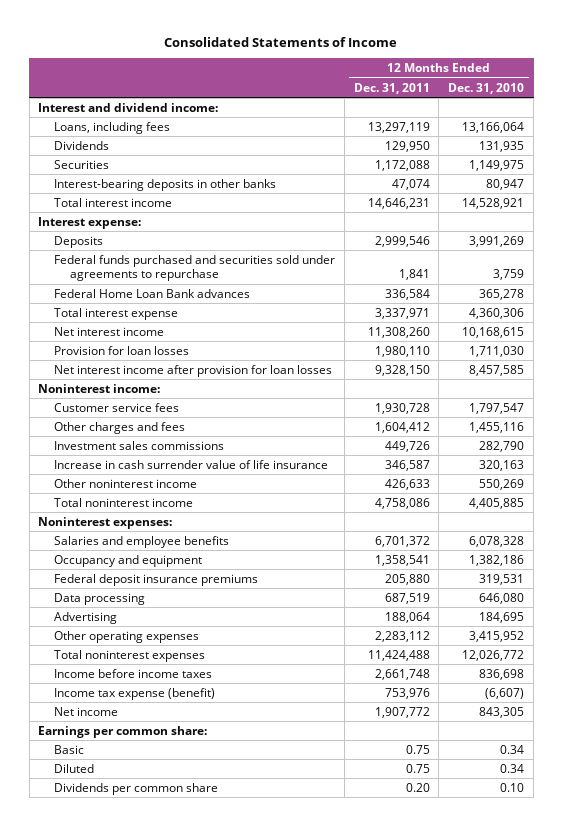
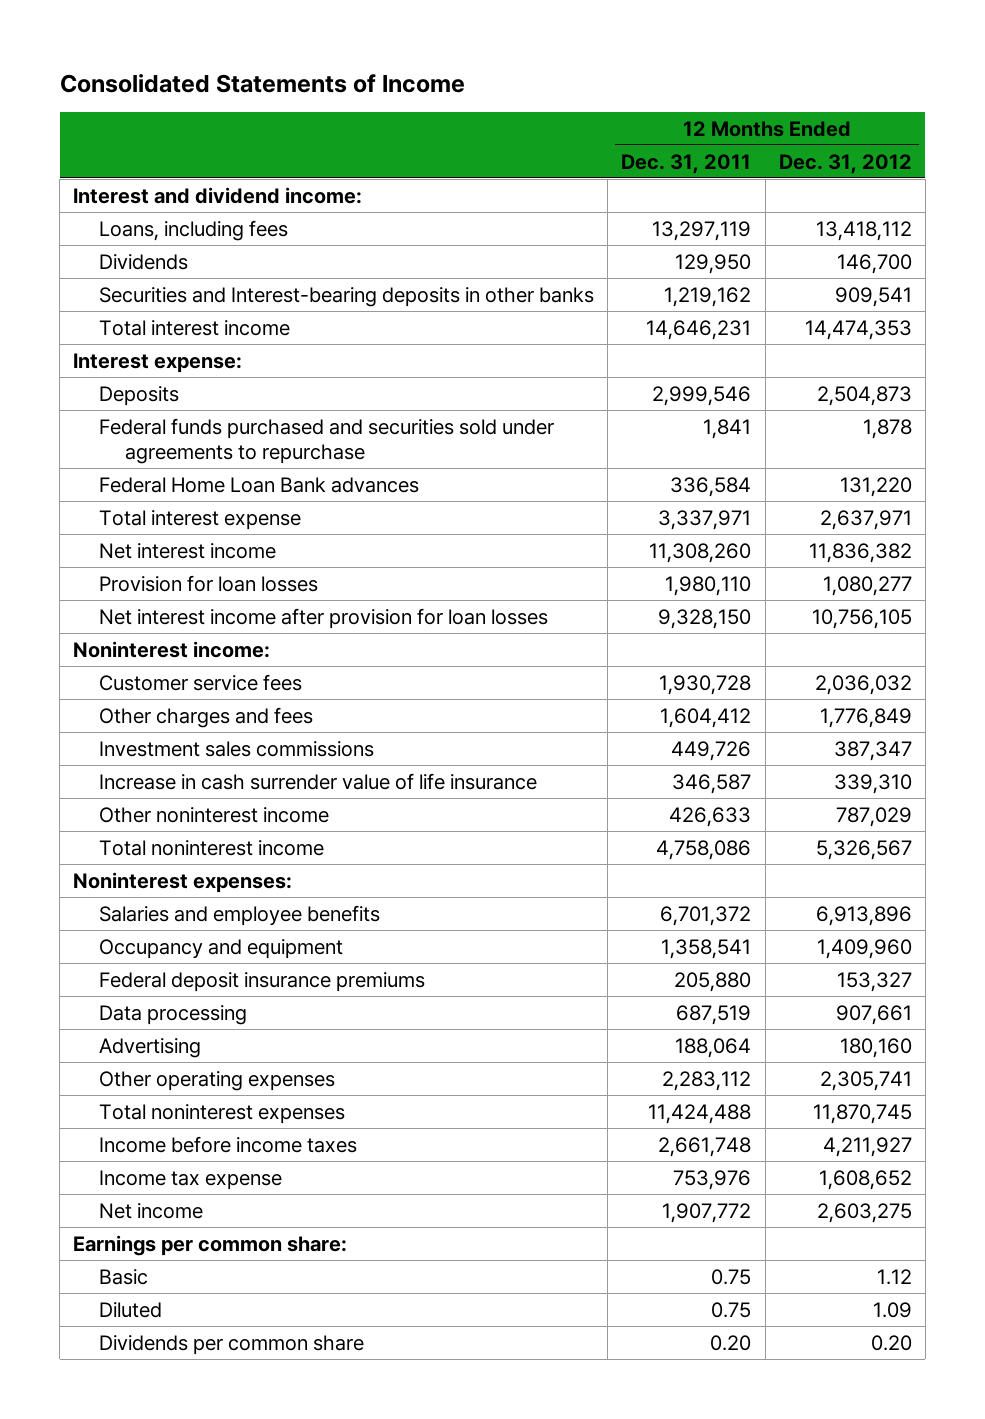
- | 12 Months Ended Dec. 31, 2011 | 12 Months Ended Dec. 31, 2010
+ | 12 Months Ended Dec. 31, 2011 | 12 Months Ended Dec. 31, 2012
- Securities | 1,172,088 | 1,149,975
- Interest-bearing deposits in other banks | 47,074 | 80,947
+ Securities and Interest-bearing deposits in other banks | 1,219,162 | 909,541
- Income tax expense (benefit) | 753,976 | (6,607)
+ Income tax expense | 753,976 | 1,608,652

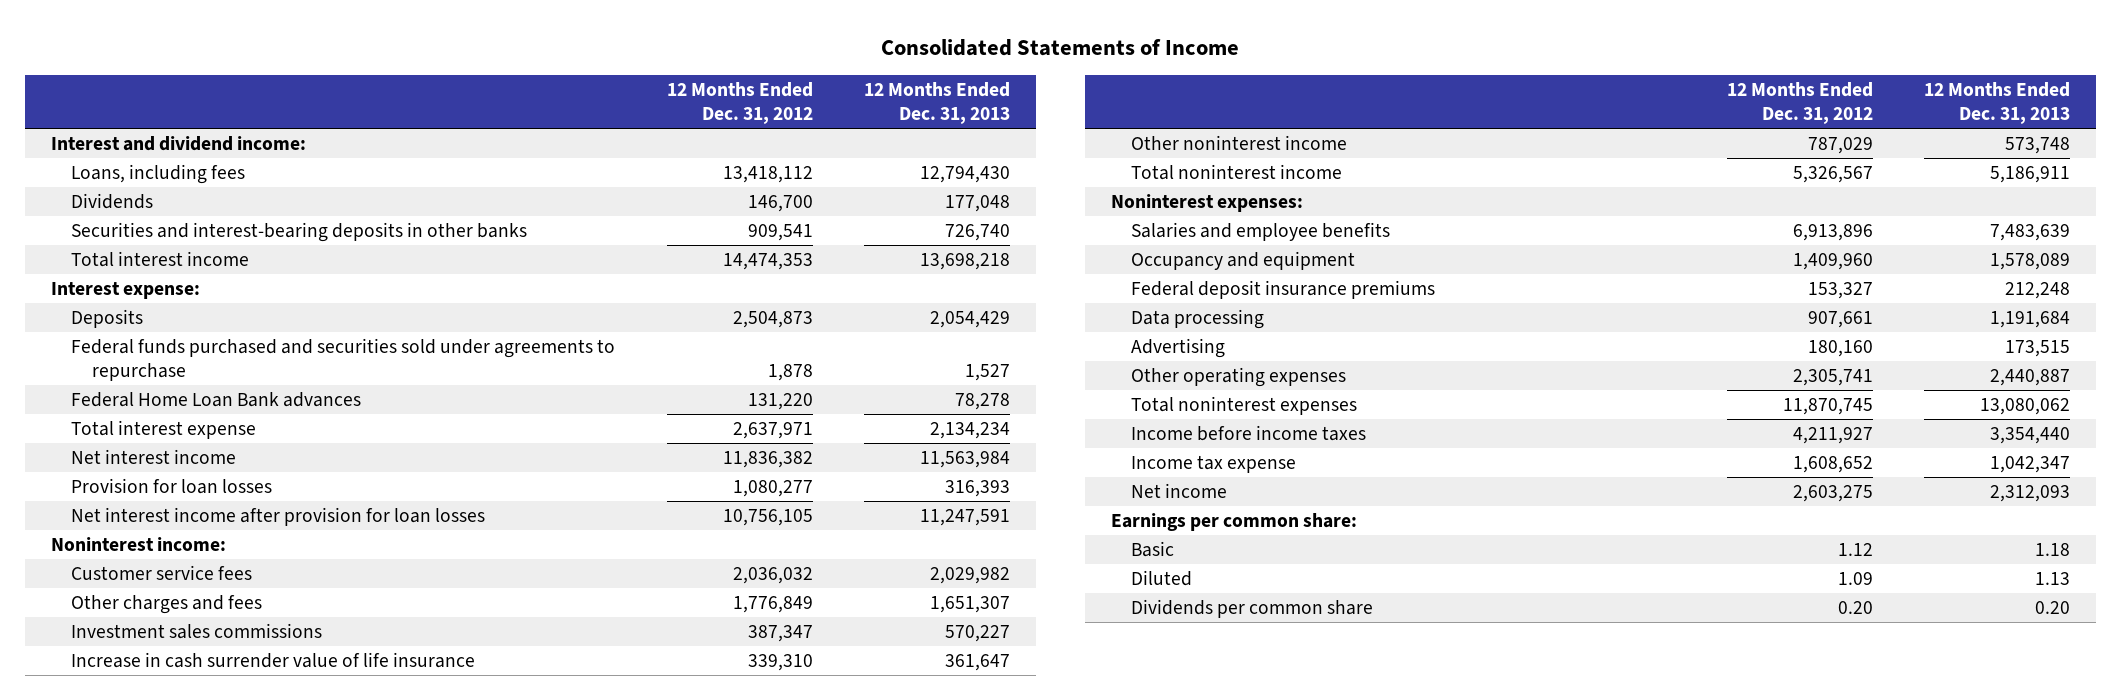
- | 12 Months Ended Dec. 31, 2011 | 12 Months Ended Dec. 31, 2012
+ | 12 Months Ended Dec. 31, 2012 | 12 Months Ended Dec. 31, 2013
- Securities and Interest-bearing deposits in other banks | 1,219,162 | 909,541
+ Securities and interest-bearing deposits in other banks | 909,541 | 726,740

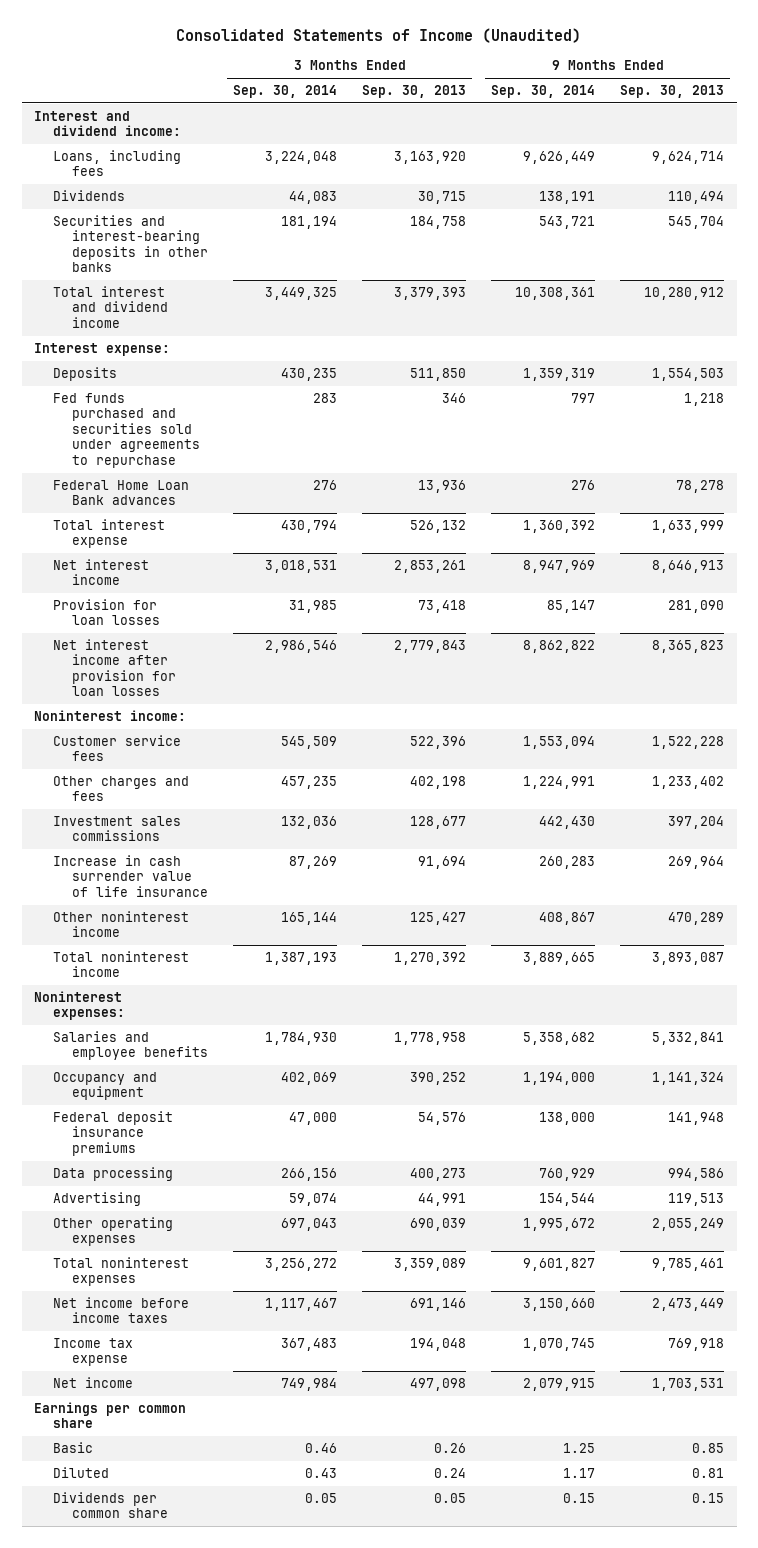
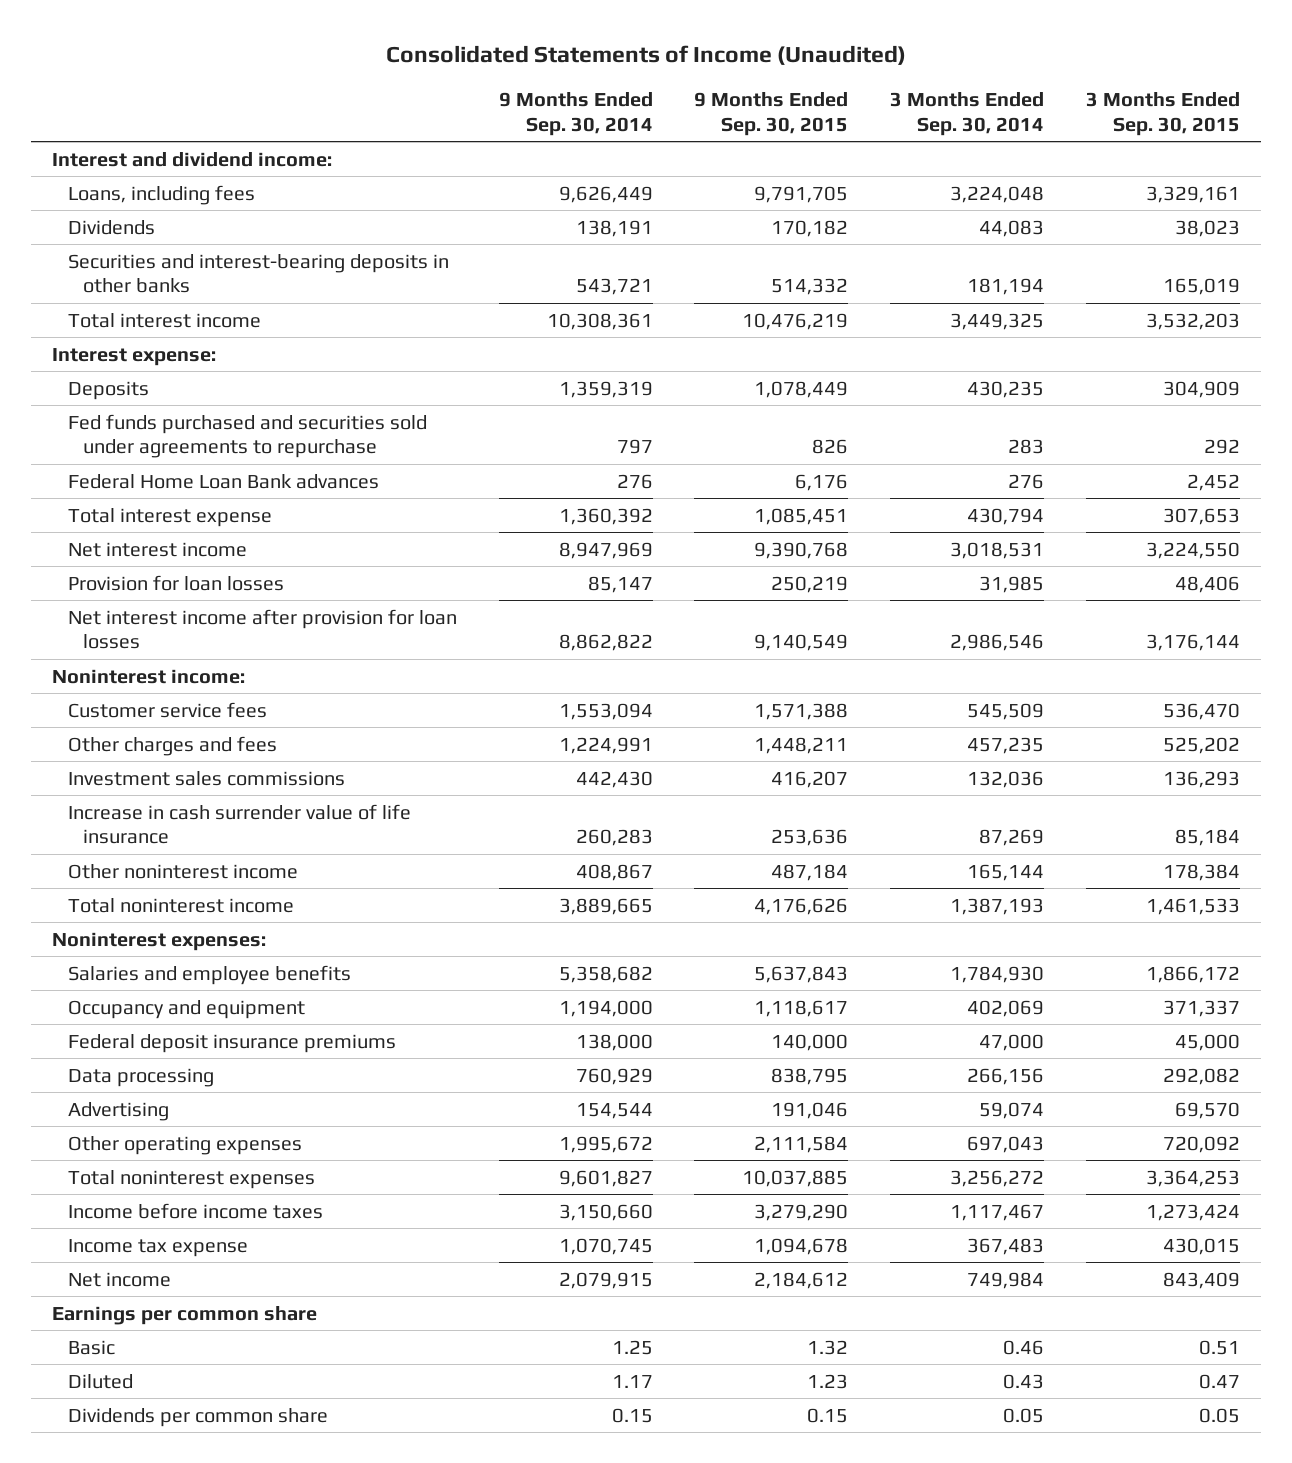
- | 3 Months Ended Sep. 30, 2014 | 3 Months Ended Sep. 30, 2013 | 9 Months Ended Sep. 30, 2014 | 9 Months Ended Sep. 30, 2013
+ | 9 Months Ended Sep. 30, 2014 | 9 Months Ended Sep. 30, 2015 | 3 Months Ended Sep. 30, 2014 | 3 Months Ended Sep. 30, 2015
- Total interest and dividend income | 3,449,325 | 3,379,393 | 10,308,361 | 10,280,912
+ Total interest income | 10,308,361 | 10,476,219 | 3,449,325 | 3,532,203
- Net income before income taxes | 1,117,467 | 691,146 | 3,150,660 | 2,473,449
+ Income before income taxes | 3,150,660 | 3,279,290 | 1,117,467 | 1,273,424

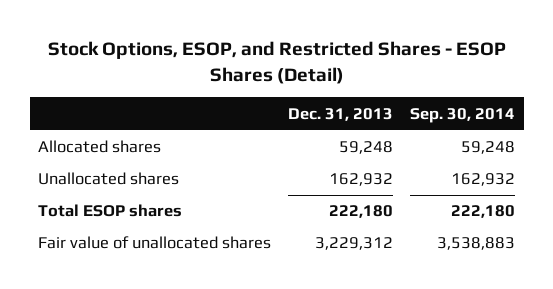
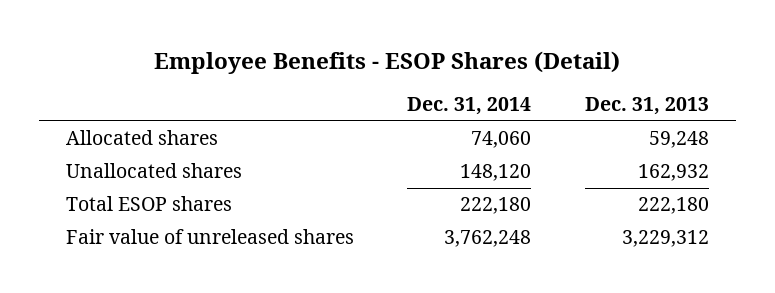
- Stock Options, ESOP, and Restricted Shares - ESOP Shares (Detail)
+ Employee Benefits - ESOP Shares (Detail)
- | Dec. 31, 2013 | Sep. 30, 2014
+ | Dec. 31, 2014 | Dec. 31, 2013
- Fair value of unallocated shares | 3,229,312 | 3,538,883
+ Fair value of unreleased shares | 3,762,248 | 3,229,312

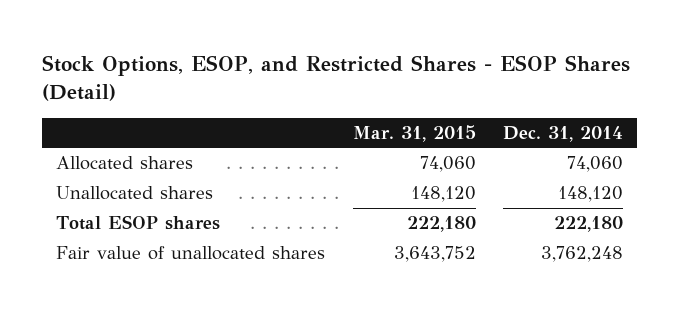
- Employee Benefits - ESOP Shares (Detail)
+ Stock Options, ESOP, and Restricted Shares - ESOP Shares (Detail)
- | Dec. 31, 2014 | Dec. 31, 2013
+ | Mar. 31, 2015 | Dec. 31, 2014
- Fair value of unreleased shares | 3,762,248 | 3,229,312
+ Fair value of unallocated shares | 3,643,752 | 3,762,248

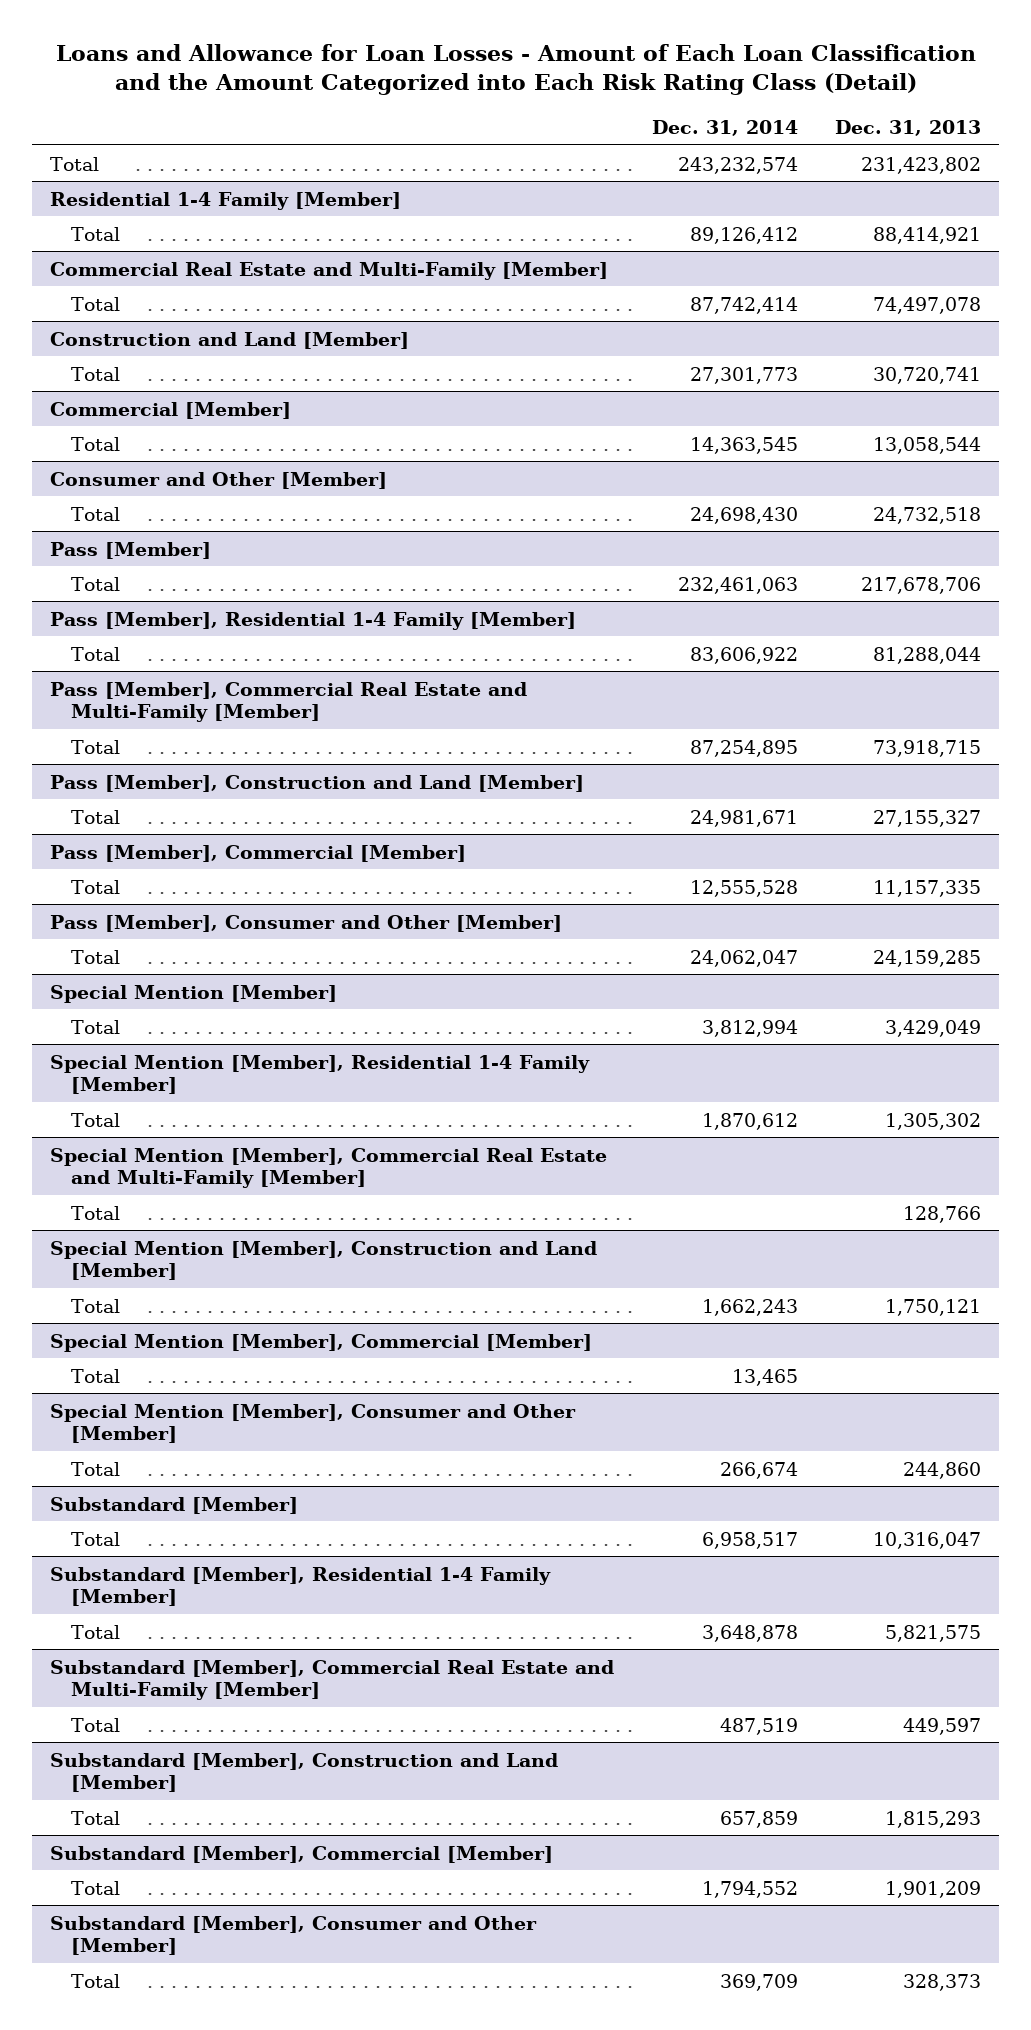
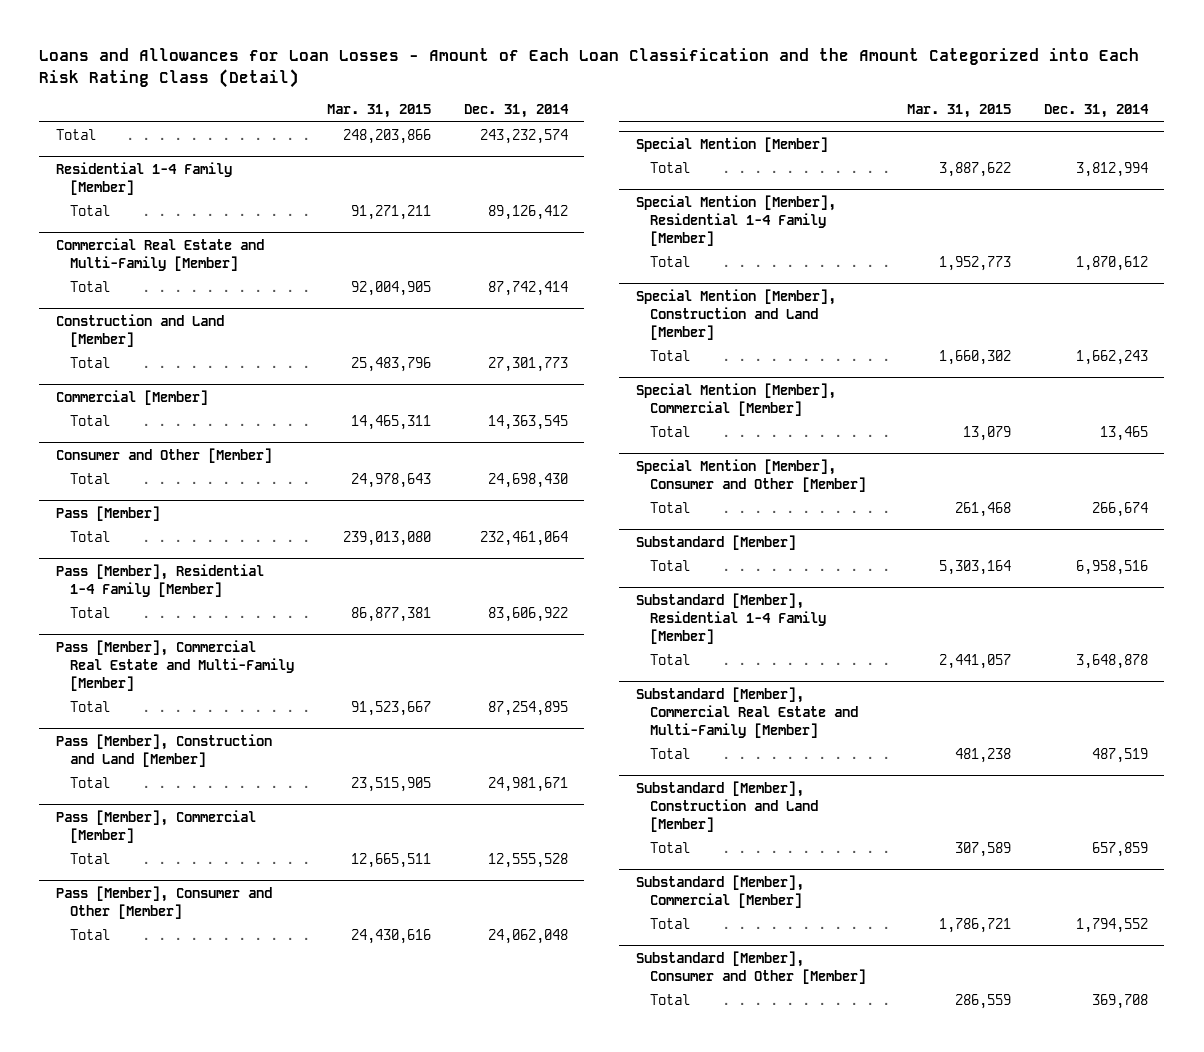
- Loans and Allowance for Loan Losses - Amount of Each Loan Classification and the Amount Categorized into Each Risk Rating Class (Detail)
+ Loans and Allowances for Loan Losses - Amount of Each Loan Classification and the Amount Categorized into Each Risk Rating Class (Detail)
- | Dec. 31, 2014 | Dec. 31, 2013
+ | Mar. 31, 2015 | Dec. 31, 2014
@ Pass [Member]
- Total | 232,461,063 | 217,678,706
+ Total | 239,013,080 | 232,461,064
@ Pass [Member], Consumer and Other [Member]
- Total | 24,062,047 | 24,159,285
+ Total | 24,430,616 | 24,062,048
- Special Mention [Member], Commercial Real Estate and Multi-Family [Member]
- Total | | 128,766
@ Substandard [Member]
- Total | 6,958,517 | 10,316,047
+ Total | 5,303,164 | 6,958,516
@ Substandard [Member], Consumer and Other [Member]
- Total | 369,709 | 328,373
+ Total | 286,559 | 369,708

